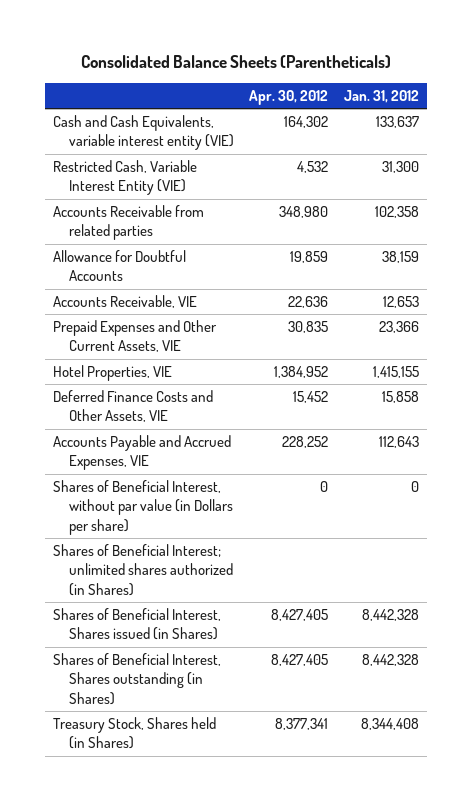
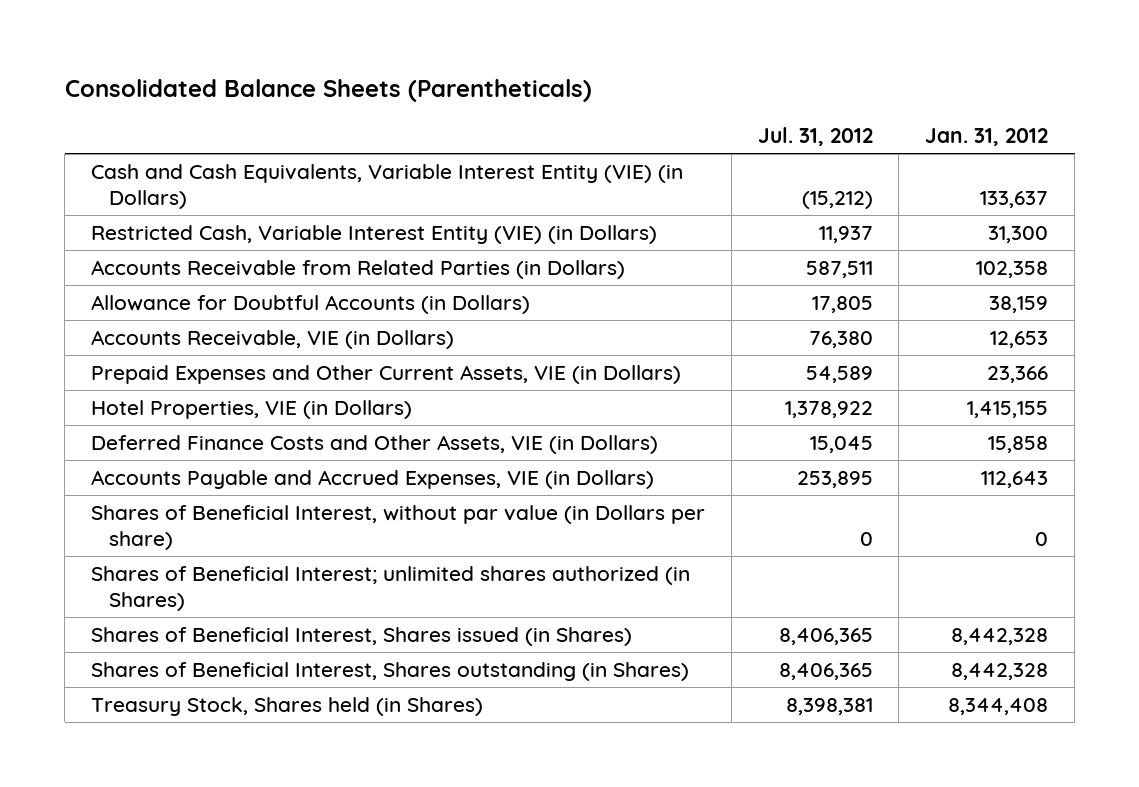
- | Apr. 30, 2012 | Jan. 31, 2012
+ | Jul. 31, 2012 | Jan. 31, 2012
- Cash and Cash Equivalents, variable interest entity (VIE) | 164,302 | 133,637
- Restricted Cash, Variable Interest Entity (VIE) | 4,532 | 31,300
- Accounts Receivable from related parties | 348,980 | 102,358
- Allowance for Doubtful Accounts | 19,859 | 38,159
- Accounts Receivable, VIE | 22,636 | 12,653
- Prepaid Expenses and Other Current Assets, VIE | 30,835 | 23,366
- Hotel Properties, VIE | 1,384,952 | 1,415,155
- Deferred Finance Costs and Other Assets, VIE | 15,452 | 15,858
- Accounts Payable and Accrued Expenses, VIE | 228,252 | 112,643
+ Cash and Cash Equivalents, Variable Interest Entity (VIE) (in Dollars) | (15,212) | 133,637
+ Restricted Cash, Variable Interest Entity (VIE) (in Dollars) | 11,937 | 31,300
+ Accounts Receivable from Related Parties (in Dollars) | 587,511 | 102,358
+ Allowance for Doubtful Accounts (in Dollars) | 17,805 | 38,159
+ Accounts Receivable, VIE (in Dollars) | 76,380 | 12,653
+ Prepaid Expenses and Other Current Assets, VIE (in Dollars) | 54,589 | 23,366
+ Hotel Properties, VIE (in Dollars) | 1,378,922 | 1,415,155
+ Deferred Finance Costs and Other Assets, VIE (in Dollars) | 15,045 | 15,858
+ Accounts Payable and Accrued Expenses, VIE (in Dollars) | 253,895 | 112,643

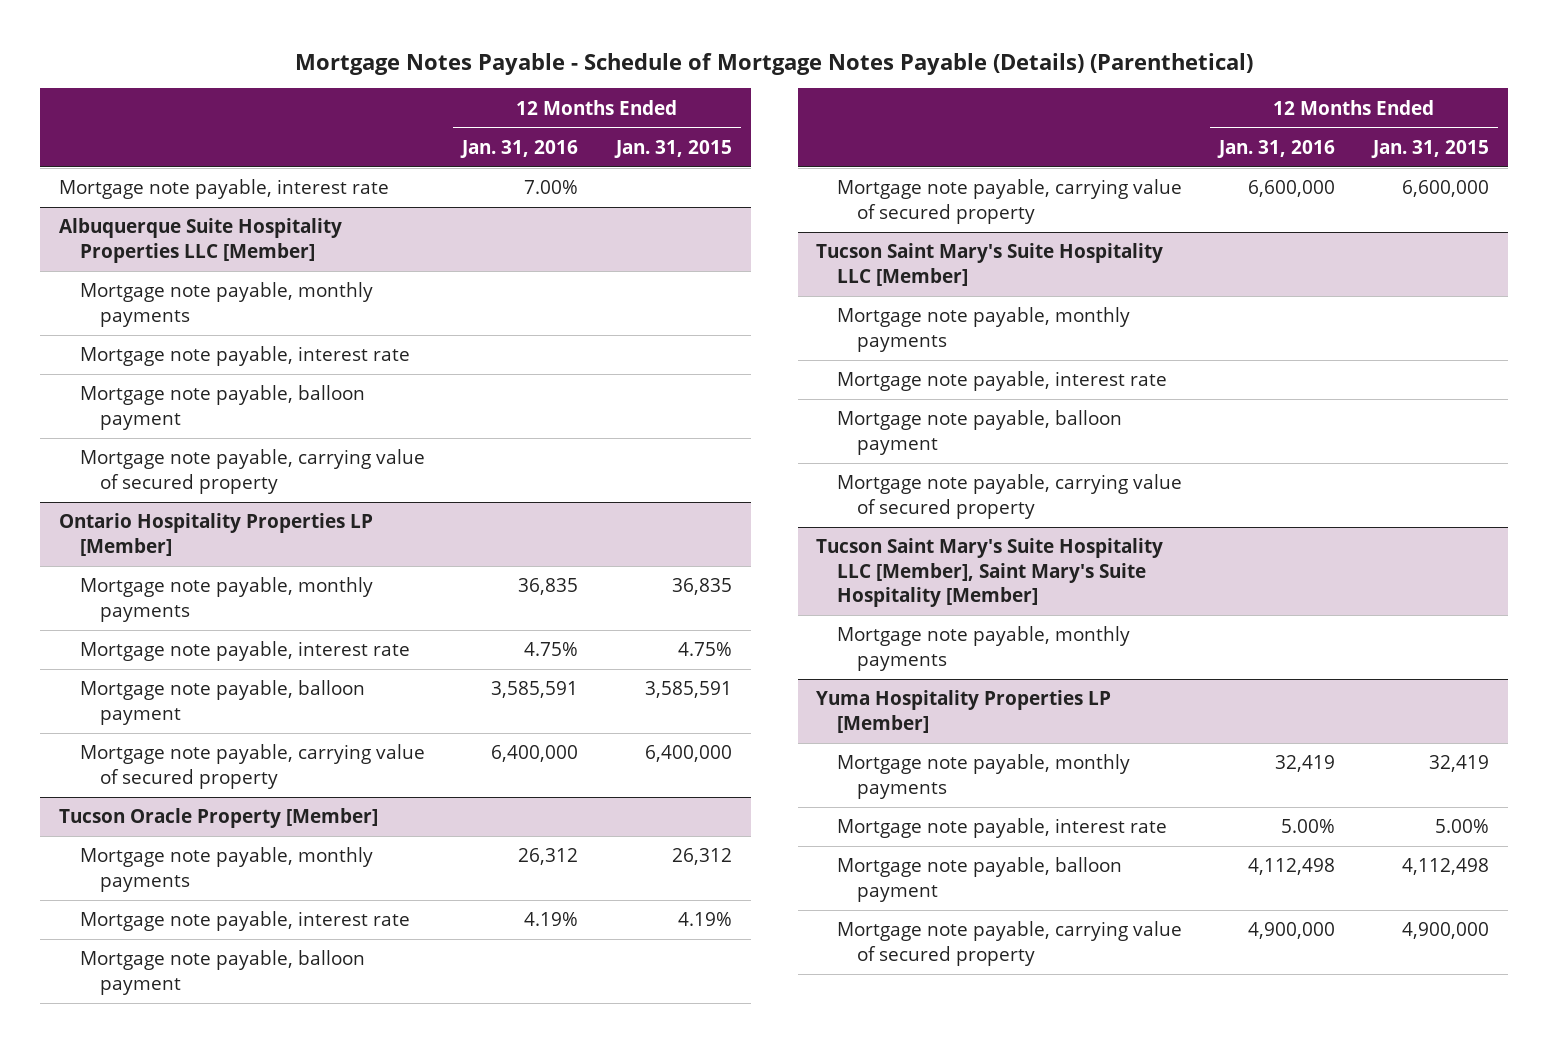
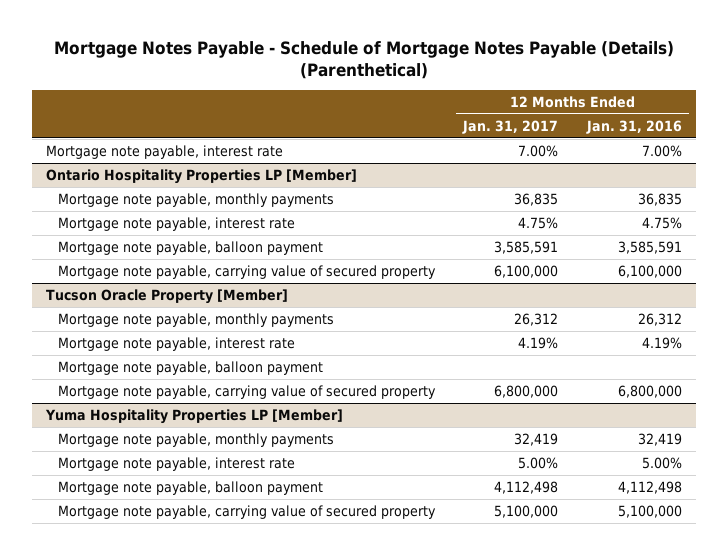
- | 12 Months Ended Jan. 31, 2016 | 12 Months Ended Jan. 31, 2015
+ | 12 Months Ended Jan. 31, 2017 | 12 Months Ended Jan. 31, 2016
- Albuquerque Suite Hospitality Properties LLC [Member]
- Mortgage note payable, monthly payments
- Mortgage note payable, interest rate
- Mortgage note payable, balloon payment
- Mortgage note payable, carrying value of secured property
@ Ontario Hospitality Properties LP [Member]
- Mortgage note payable, carrying value of secured property | 6,400,000 | 6,400,000
+ Mortgage note payable, carrying value of secured property | 6,100,000 | 6,100,000
@ Tucson Oracle Property [Member]
- Mortgage note payable, carrying value of secured property | 6,600,000 | 6,600,000
- Tucson Saint Mary's Suite Hospitality LLC [Member]
- Mortgage note payable, monthly payments
- Mortgage note payable, interest rate
- Mortgage note payable, balloon payment
- Mortgage note payable, carrying value of secured property
- Tucson Saint Mary's Suite Hospitality LLC [Member], Saint Mary's Suite Hospitality [Member]
- Mortgage note payable, monthly payments
@ Tucson Oracle Property [Member]
+ Mortgage note payable, carrying value of secured property | 6,800,000 | 6,800,000
@ Yuma Hospitality Properties LP [Member]
- Mortgage note payable, carrying value of secured property | 4,900,000 | 4,900,000
+ Mortgage note payable, carrying value of secured property | 5,100,000 | 5,100,000

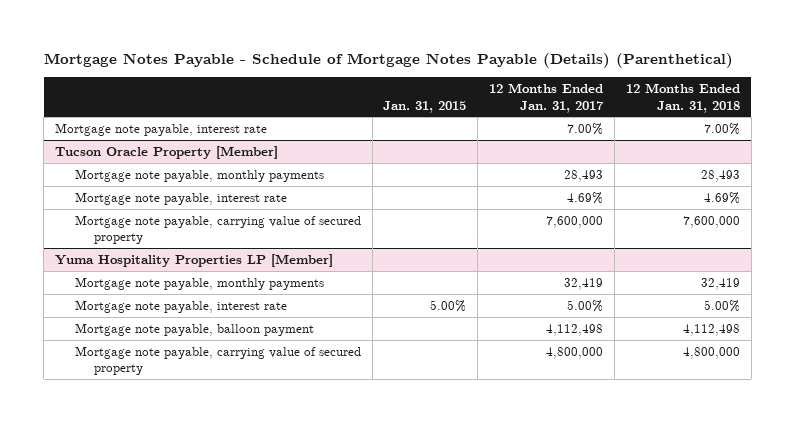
- | 12 Months Ended Jan. 31, 2017 | 12 Months Ended Jan. 31, 2016
+ | Jan. 31, 2015 | 12 Months Ended Jan. 31, 2017 | 12 Months Ended Jan. 31, 2018
- Ontario Hospitality Properties LP [Member]
- Mortgage note payable, monthly payments | 36,835 | 36,835
- Mortgage note payable, interest rate | 4.75% | 4.75%
- Mortgage note payable, balloon payment | 3,585,591 | 3,585,591
- Mortgage note payable, carrying value of secured property | 6,100,000 | 6,100,000
@ Tucson Oracle Property [Member]
- Mortgage note payable, monthly payments | 26,312 | 26,312
- Mortgage note payable, interest rate | 4.19% | 4.19%
- Mortgage note payable, balloon payment
- Mortgage note payable, carrying value of secured property | 6,800,000 | 6,800,000
+ Mortgage note payable, monthly payments | | 28,493 | 28,493
+ Mortgage note payable, interest rate | | 4.69% | 4.69%
+ Mortgage note payable, carrying value of secured property | | 7,600,000 | 7,600,000
@ Yuma Hospitality Properties LP [Member]
- Mortgage note payable, carrying value of secured property | 5,100,000 | 5,100,000
+ Mortgage note payable, carrying value of secured property | | 4,800,000 | 4,800,000

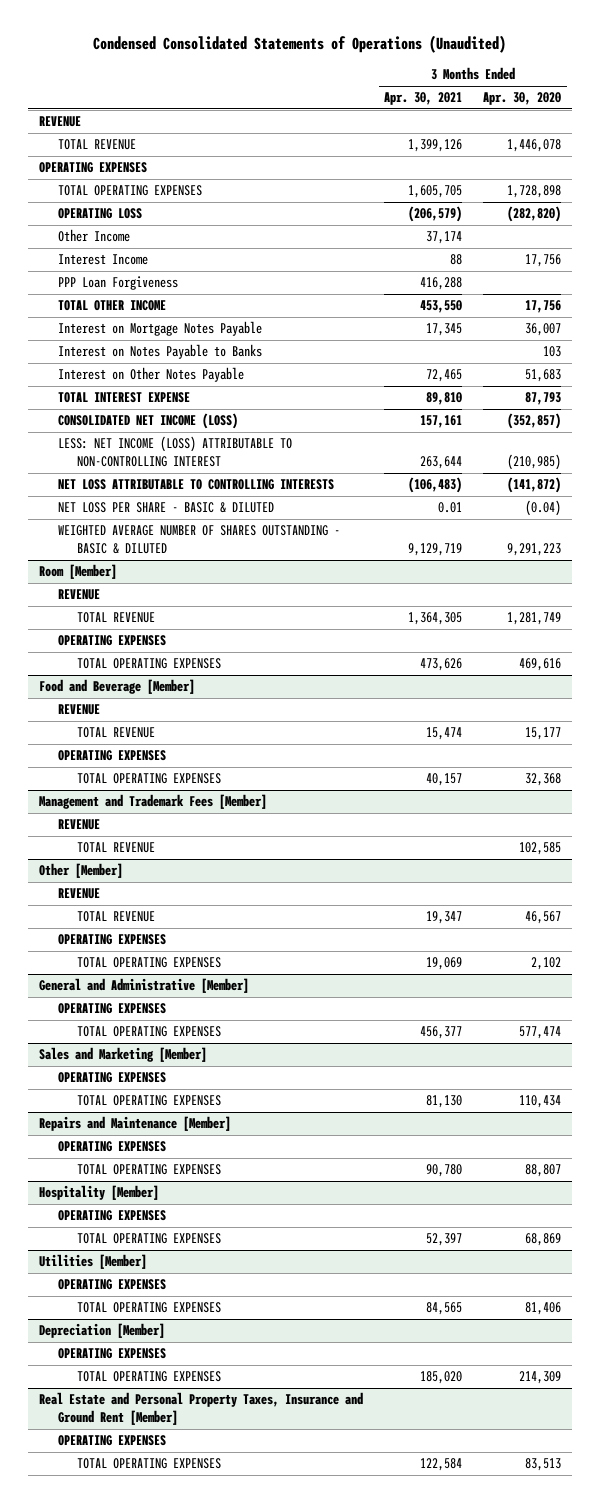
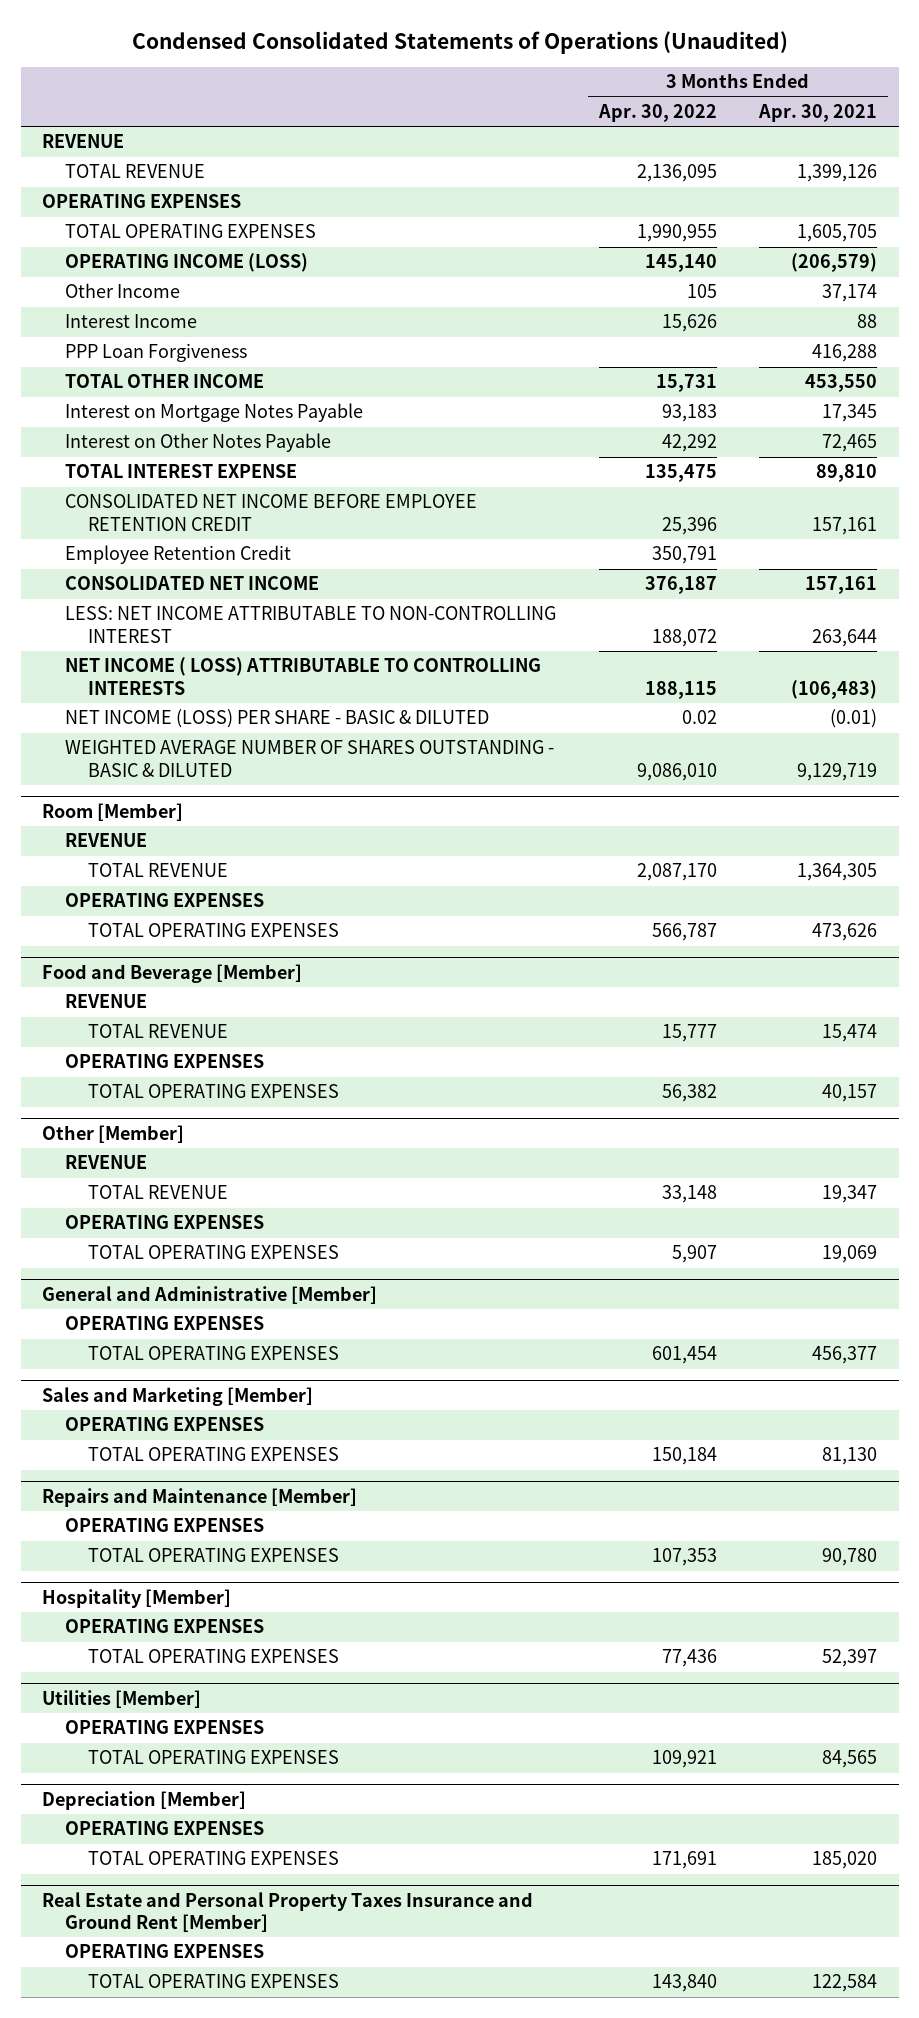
- | 3 Months Ended Apr. 30, 2021 | 3 Months Ended Apr. 30, 2020
+ | 3 Months Ended Apr. 30, 2022 | 3 Months Ended Apr. 30, 2021
- OPERATING LOSS | (206,579) | (282,820)
+ OPERATING INCOME (LOSS) | 145,140 | (206,579)
- Interest on Notes Payable to Banks | | 103
- CONSOLIDATED NET INCOME (LOSS) | 157,161 | (352,857)
- LESS: NET INCOME (LOSS) ATTRIBUTABLE TO NON-CONTROLLING INTEREST | 263,644 | (210,985)
- NET LOSS ATTRIBUTABLE TO CONTROLLING INTERESTS | (106,483) | (141,872)
- NET LOSS PER SHARE - BASIC & DILUTED | 0.01 | (0.04)
+ CONSOLIDATED NET INCOME BEFORE EMPLOYEE RETENTION CREDIT | 25,396 | 157,161
+ Employee Retention Credit | 350,791 |
+ CONSOLIDATED NET INCOME | 376,187 | 157,161
+ LESS: NET INCOME ATTRIBUTABLE TO NON-CONTROLLING INTEREST | 188,072 | 263,644
+ NET INCOME ( LOSS) ATTRIBUTABLE TO CONTROLLING INTERESTS | 188,115 | (106,483)
+ NET INCOME (LOSS) PER SHARE - BASIC & DILUTED | 0.02 | (0.01)
- Management and Trademark Fees [Member]
- REVENUE
- TOTAL REVENUE | | 102,585
- Real Estate and Personal Property Taxes, Insurance and Ground Rent [Member]
+ Real Estate and Personal Property Taxes Insurance and Ground Rent [Member]

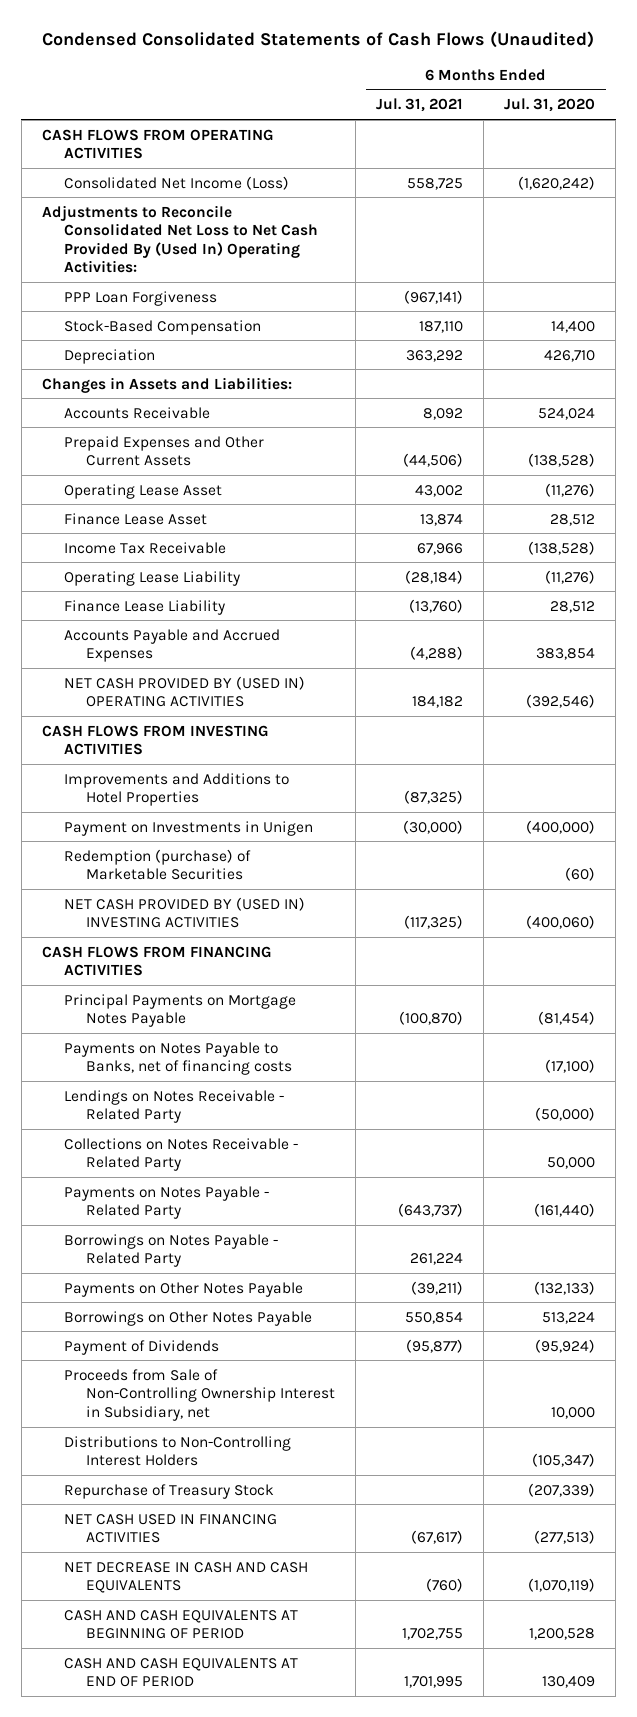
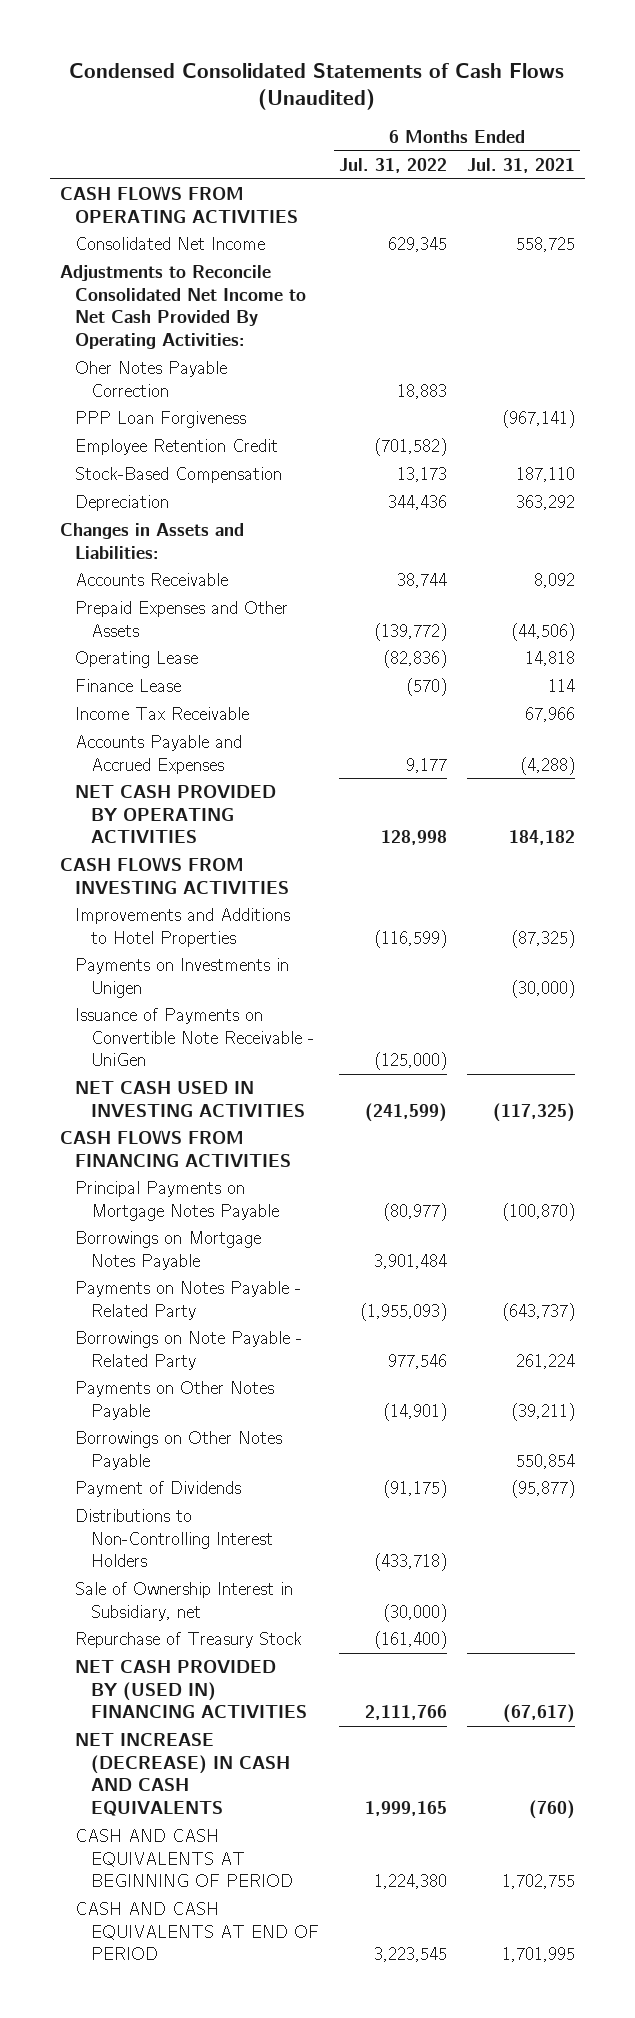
- | 6 Months Ended Jul. 31, 2021 | 6 Months Ended Jul. 31, 2020
+ | 6 Months Ended Jul. 31, 2022 | 6 Months Ended Jul. 31, 2021
- Consolidated Net Income (Loss) | 558,725 | (1,620,242)
- Adjustments to Reconcile Consolidated Net Loss to Net Cash Provided By (Used In) Operating Activities:
+ Consolidated Net Income | 629,345 | 558,725
+ Adjustments to Reconcile Consolidated Net Income to Net Cash Provided By Operating Activities:
+ Oher Notes Payable Correction | 18,883 |
+ Employee Retention Credit | (701,582) |
- Prepaid Expenses and Other Current Assets | (44,506) | (138,528)
- Operating Lease Asset | 43,002 | (11,276)
- Finance Lease Asset | 13,874 | 28,512
+ Prepaid Expenses and Other Assets | (139,772) | (44,506)
+ Operating Lease | (82,836) | 14,818
+ Finance Lease | (570) | 114
- Operating Lease Liability | (28,184) | (11,276)
- Finance Lease Liability | (13,760) | 28,512
- NET CASH PROVIDED BY (USED IN) OPERATING ACTIVITIES | 184,182 | (392,546)
+ NET CASH PROVIDED BY OPERATING ACTIVITIES | 128,998 | 184,182
- Payment on Investments in Unigen | (30,000) | (400,000)
- Redemption (purchase) of Marketable Securities | | (60)
- NET CASH PROVIDED BY (USED IN) INVESTING ACTIVITIES | (117,325) | (400,060)
+ Payments on Investments in Unigen | | (30,000)
+ Issuance of Payments on Convertible Note Receivable - UniGen | (125,000) |
+ NET CASH USED IN INVESTING ACTIVITIES | (241,599) | (117,325)
- Payments on Notes Payable to Banks, net of financing costs | | (17,100)
- Lendings on Notes Receivable - Related Party | | (50,000)
- Collections on Notes Receivable - Related Party | | 50,000
+ Borrowings on Mortgage Notes Payable | 3,901,484 |
- Borrowings on Notes Payable - Related Party | 261,224 |
+ Borrowings on Note Payable - Related Party | 977,546 | 261,224
- Proceeds from Sale of Non-Controlling Ownership Interest in Subsidiary, net | | 10,000
+ Sale of Ownership Interest in Subsidiary, net | (30,000) |
- NET CASH USED IN FINANCING ACTIVITIES | (67,617) | (277,513)
- NET DECREASE IN CASH AND CASH EQUIVALENTS | (760) | (1,070,119)
+ NET CASH PROVIDED BY (USED IN) FINANCING ACTIVITIES | 2,111,766 | (67,617)
+ NET INCREASE (DECREASE) IN CASH AND CASH EQUIVALENTS | 1,999,165 | (760)

